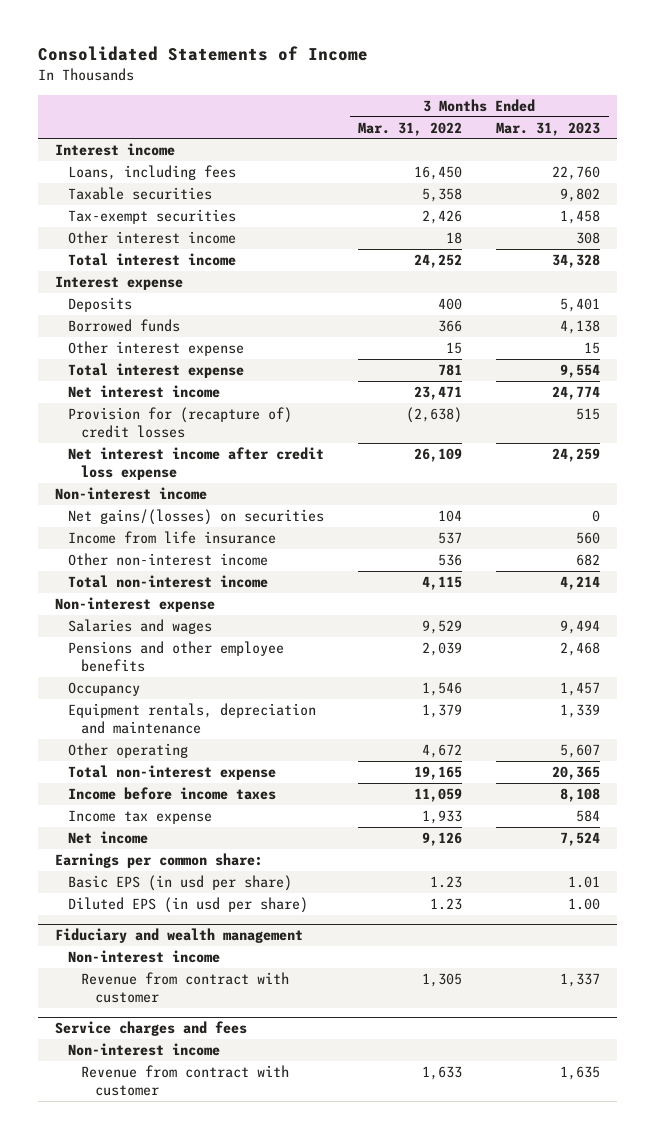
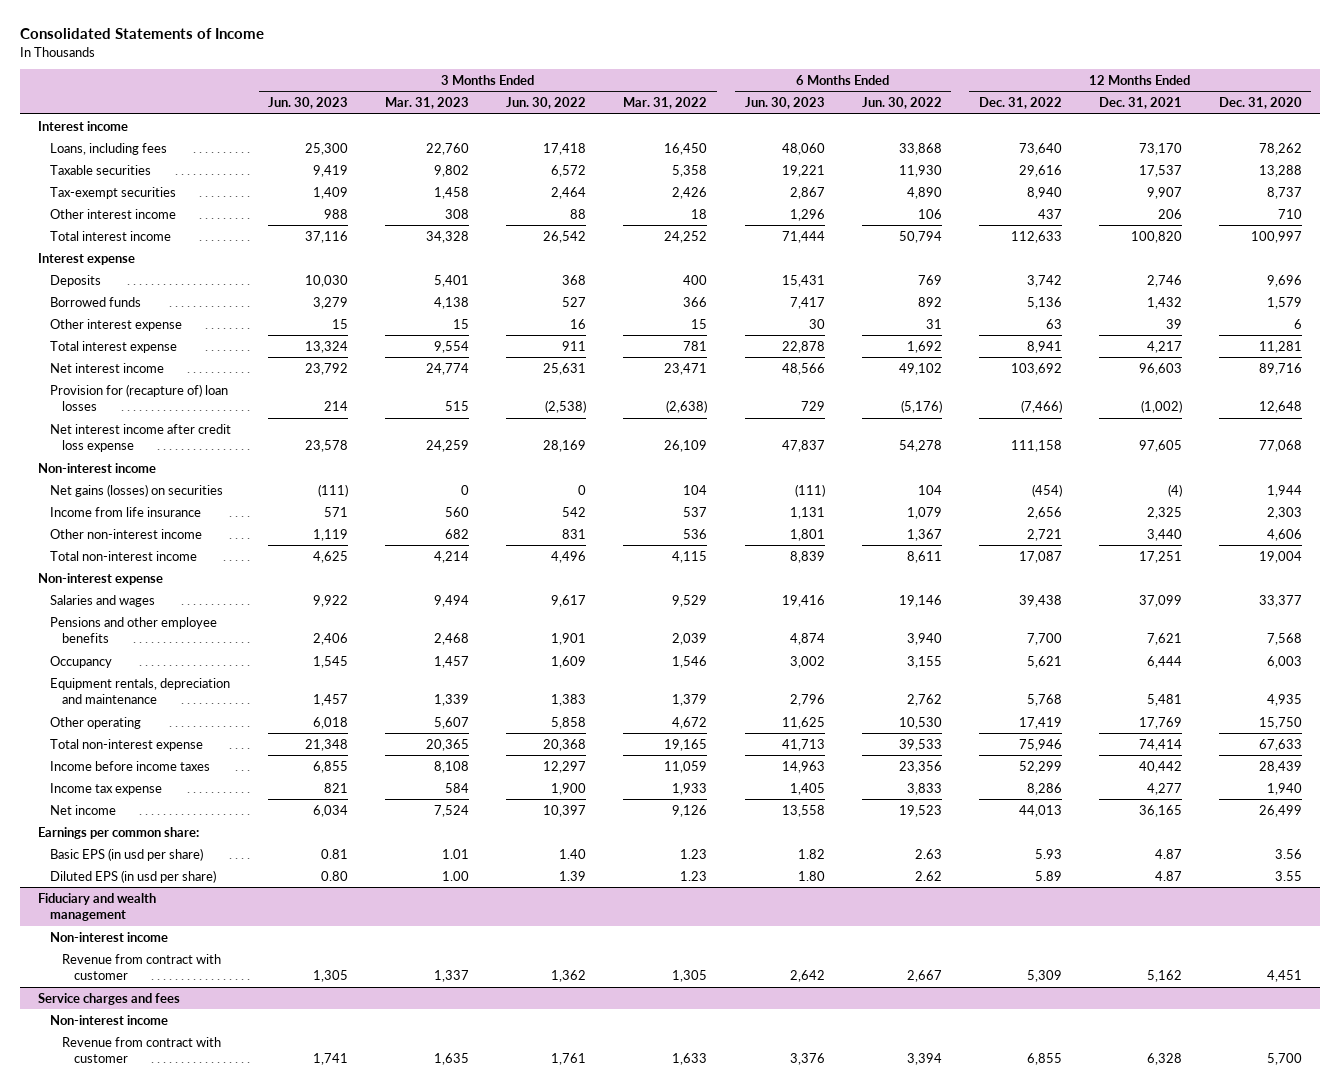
- | 3 Months Ended Mar. 31, 2022 | 3 Months Ended Mar. 31, 2023
+ | 3 Months Ended Jun. 30, 2023 | 3 Months Ended Mar. 31, 2023 | 3 Months Ended Jun. 30, 2022 | 3 Months Ended Mar. 31, 2022 | 6 Months Ended Jun. 30, 2023 | 6 Months Ended Jun. 30, 2022 | 12 Months Ended Dec. 31, 2022 | 12 Months Ended Dec. 31, 2021 | 12 Months Ended Dec. 31, 2020
- Provision for (recapture of) credit losses | (2,638) | 515
+ Provision for (recapture of) loan losses | 214 | 515 | (2,538) | (2,638) | 729 | (5,176) | (7,466) | (1,002) | 12,648
- Net gains/(losses) on securities | 104 | 0
+ Net gains (losses) on securities | (111) | 0 | 0 | 104 | (111) | 104 | (454) | (4) | 1,944

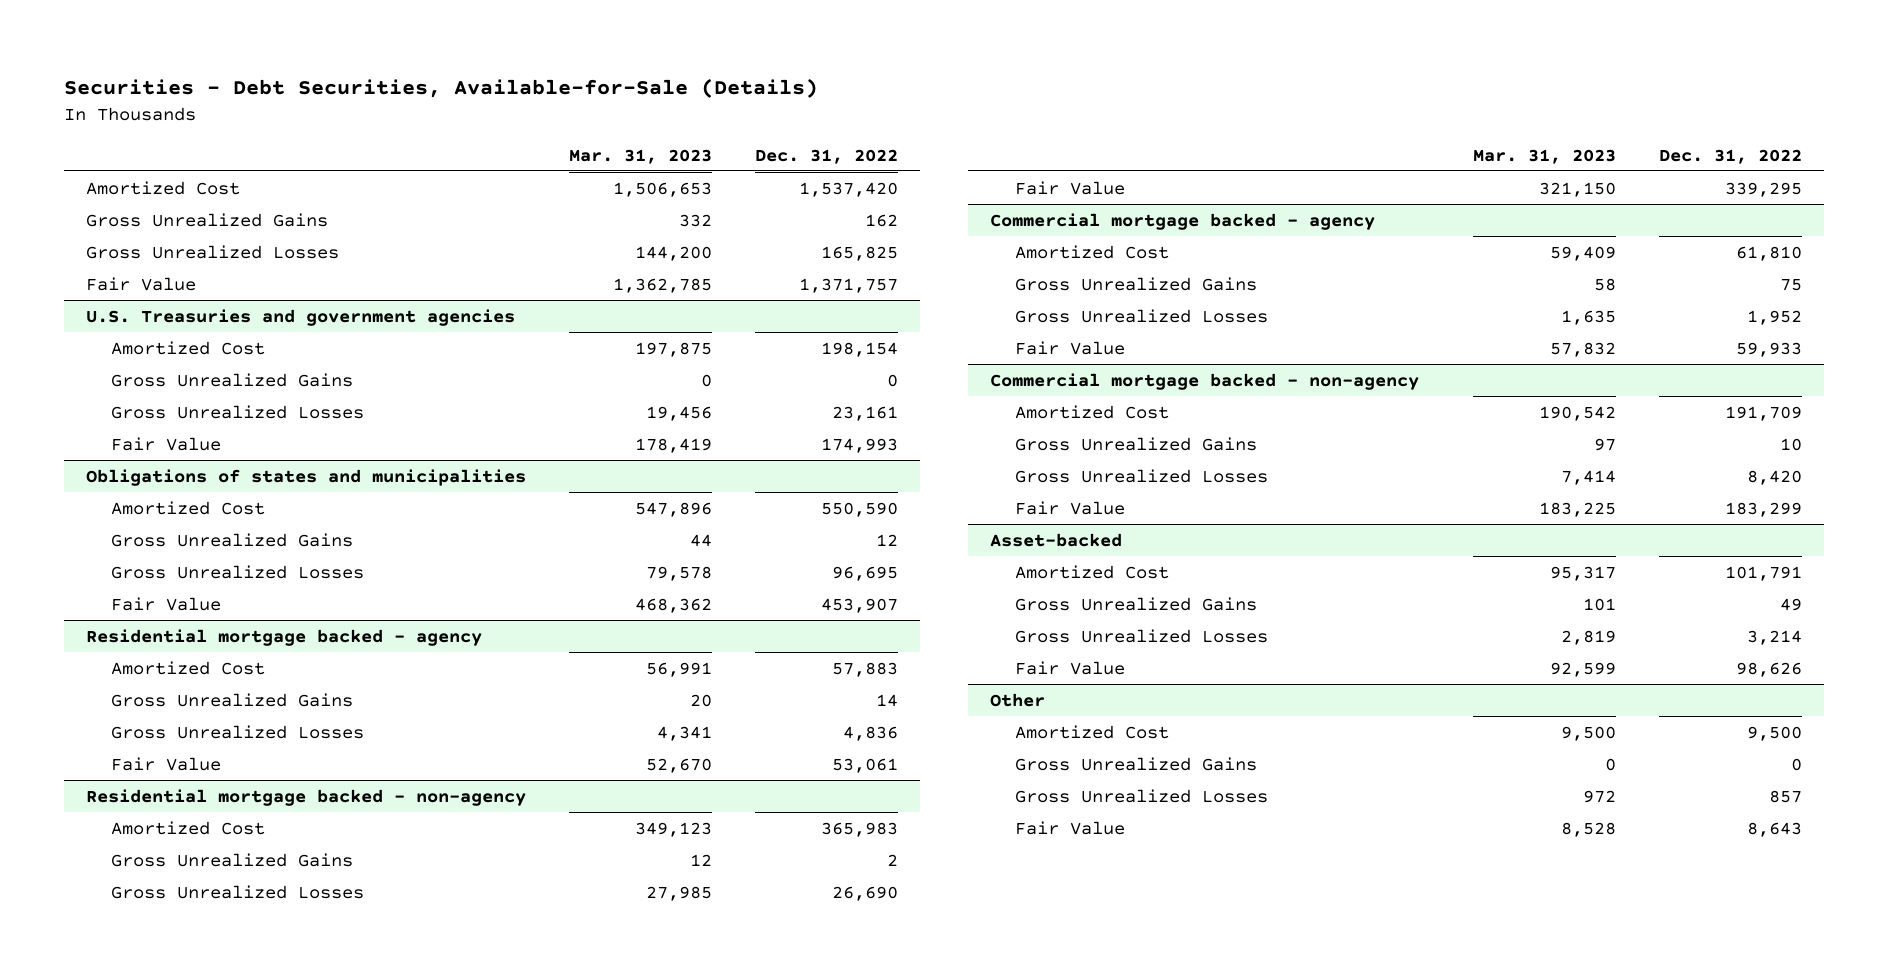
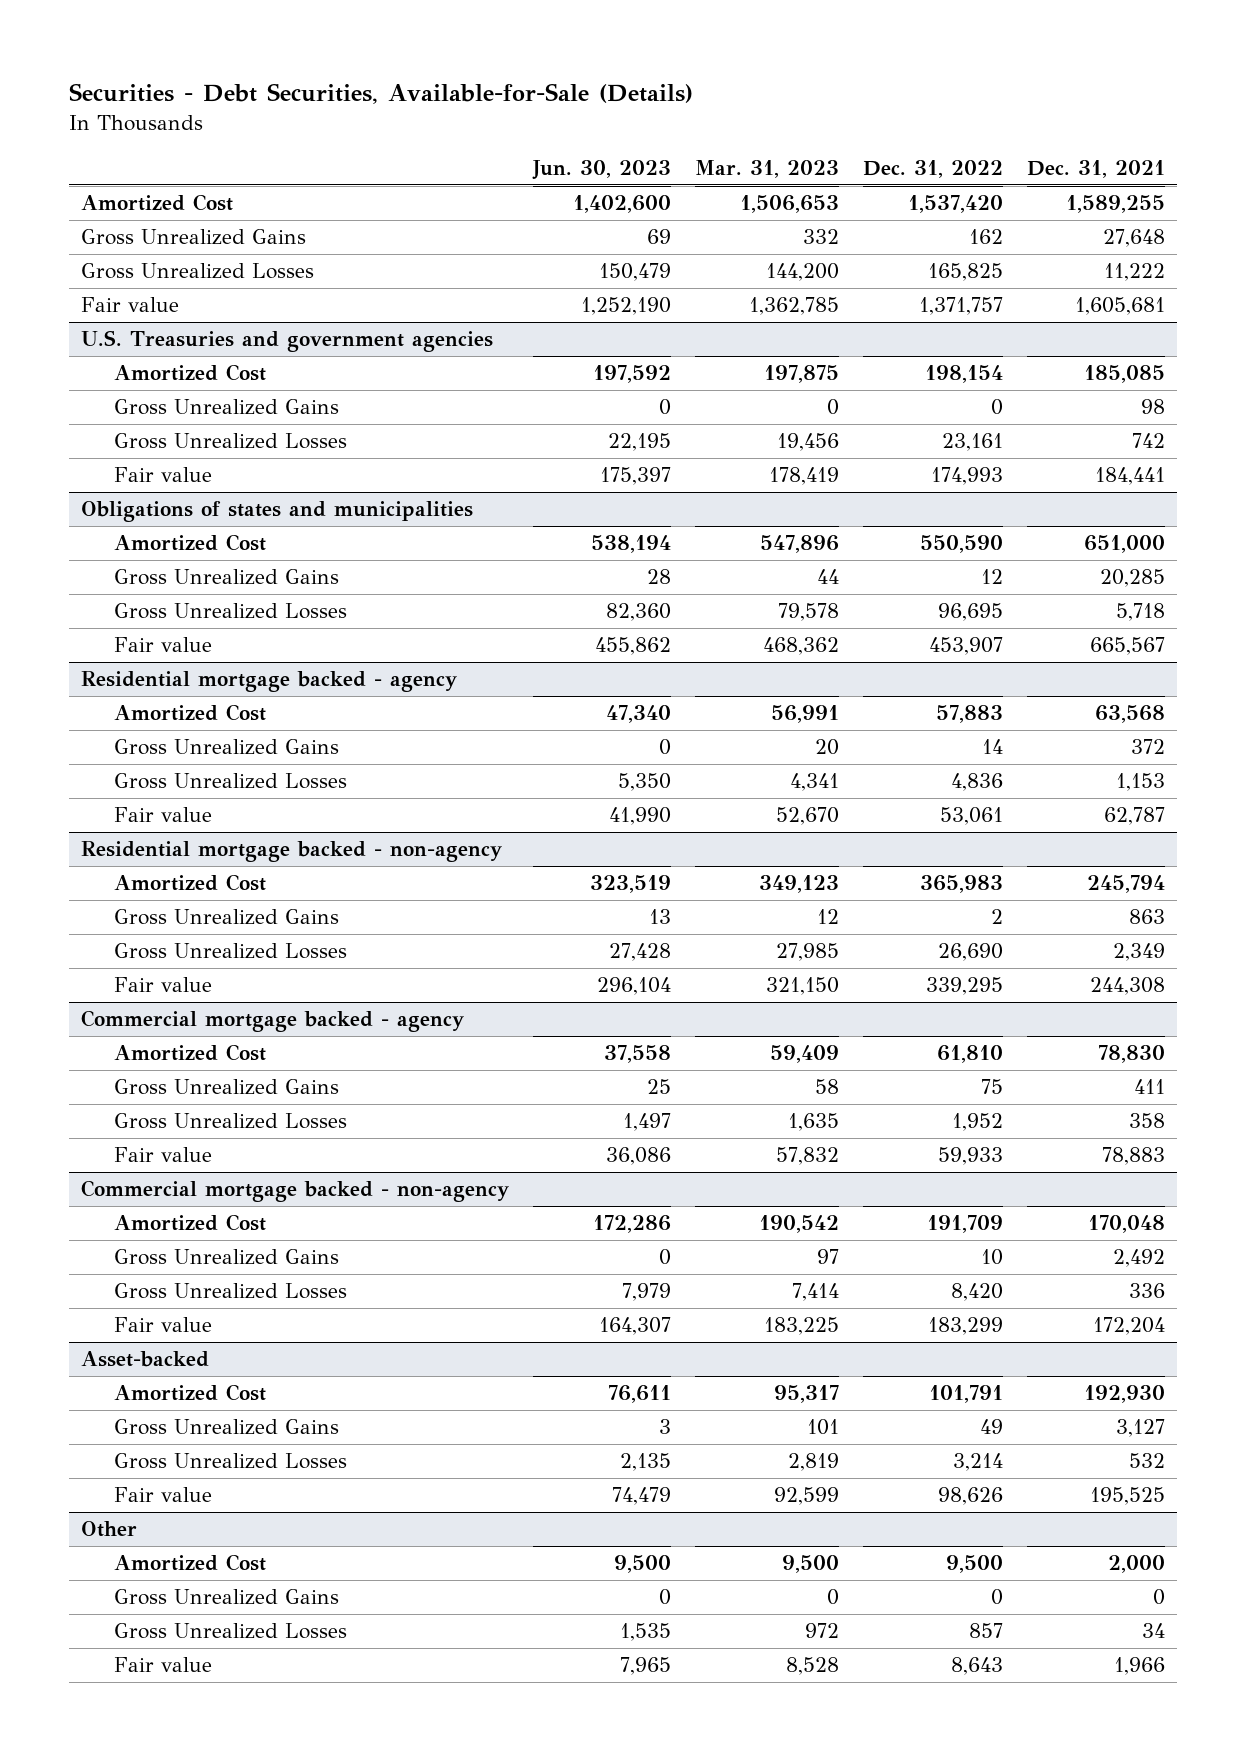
- | Mar. 31, 2023 | Dec. 31, 2022
+ | Jun. 30, 2023 | Mar. 31, 2023 | Dec. 31, 2022 | Dec. 31, 2021
- Fair Value | 1,362,785 | 1,371,757
+ Fair value | 1,252,190 | 1,362,785 | 1,371,757 | 1,605,681
@ U.S. Treasuries and government agencies
- Fair Value | 178,419 | 174,993
+ Fair value | 175,397 | 178,419 | 174,993 | 184,441
@ Obligations of states and municipalities
- Fair Value | 468,362 | 453,907
+ Fair value | 455,862 | 468,362 | 453,907 | 665,567
@ Residential mortgage backed - agency
- Fair Value | 52,670 | 53,061
+ Fair value | 41,990 | 52,670 | 53,061 | 62,787
@ Residential mortgage backed - non-agency
- Fair Value | 321,150 | 339,295
+ Fair value | 296,104 | 321,150 | 339,295 | 244,308
@ Commercial mortgage backed - agency
- Fair Value | 57,832 | 59,933
+ Fair value | 36,086 | 57,832 | 59,933 | 78,883
@ Commercial mortgage backed - non-agency
- Fair Value | 183,225 | 183,299
+ Fair value | 164,307 | 183,225 | 183,299 | 172,204
@ Asset-backed
- Fair Value | 92,599 | 98,626
+ Fair value | 74,479 | 92,599 | 98,626 | 195,525
@ Other
- Fair Value | 8,528 | 8,643
+ Fair value | 7,965 | 8,528 | 8,643 | 1,966

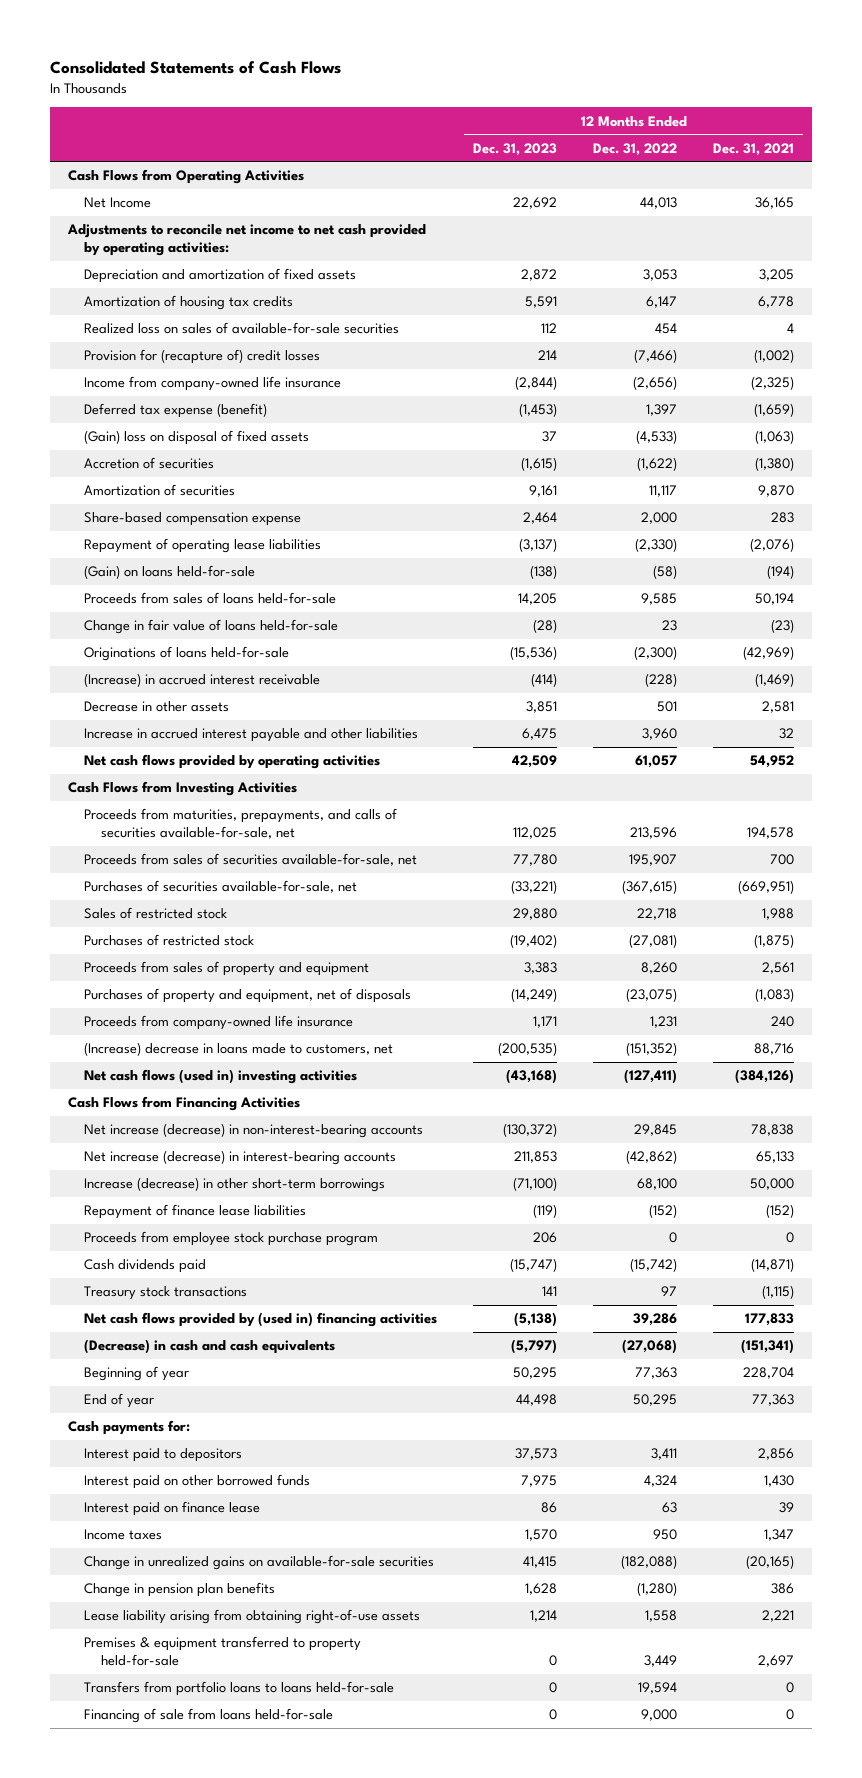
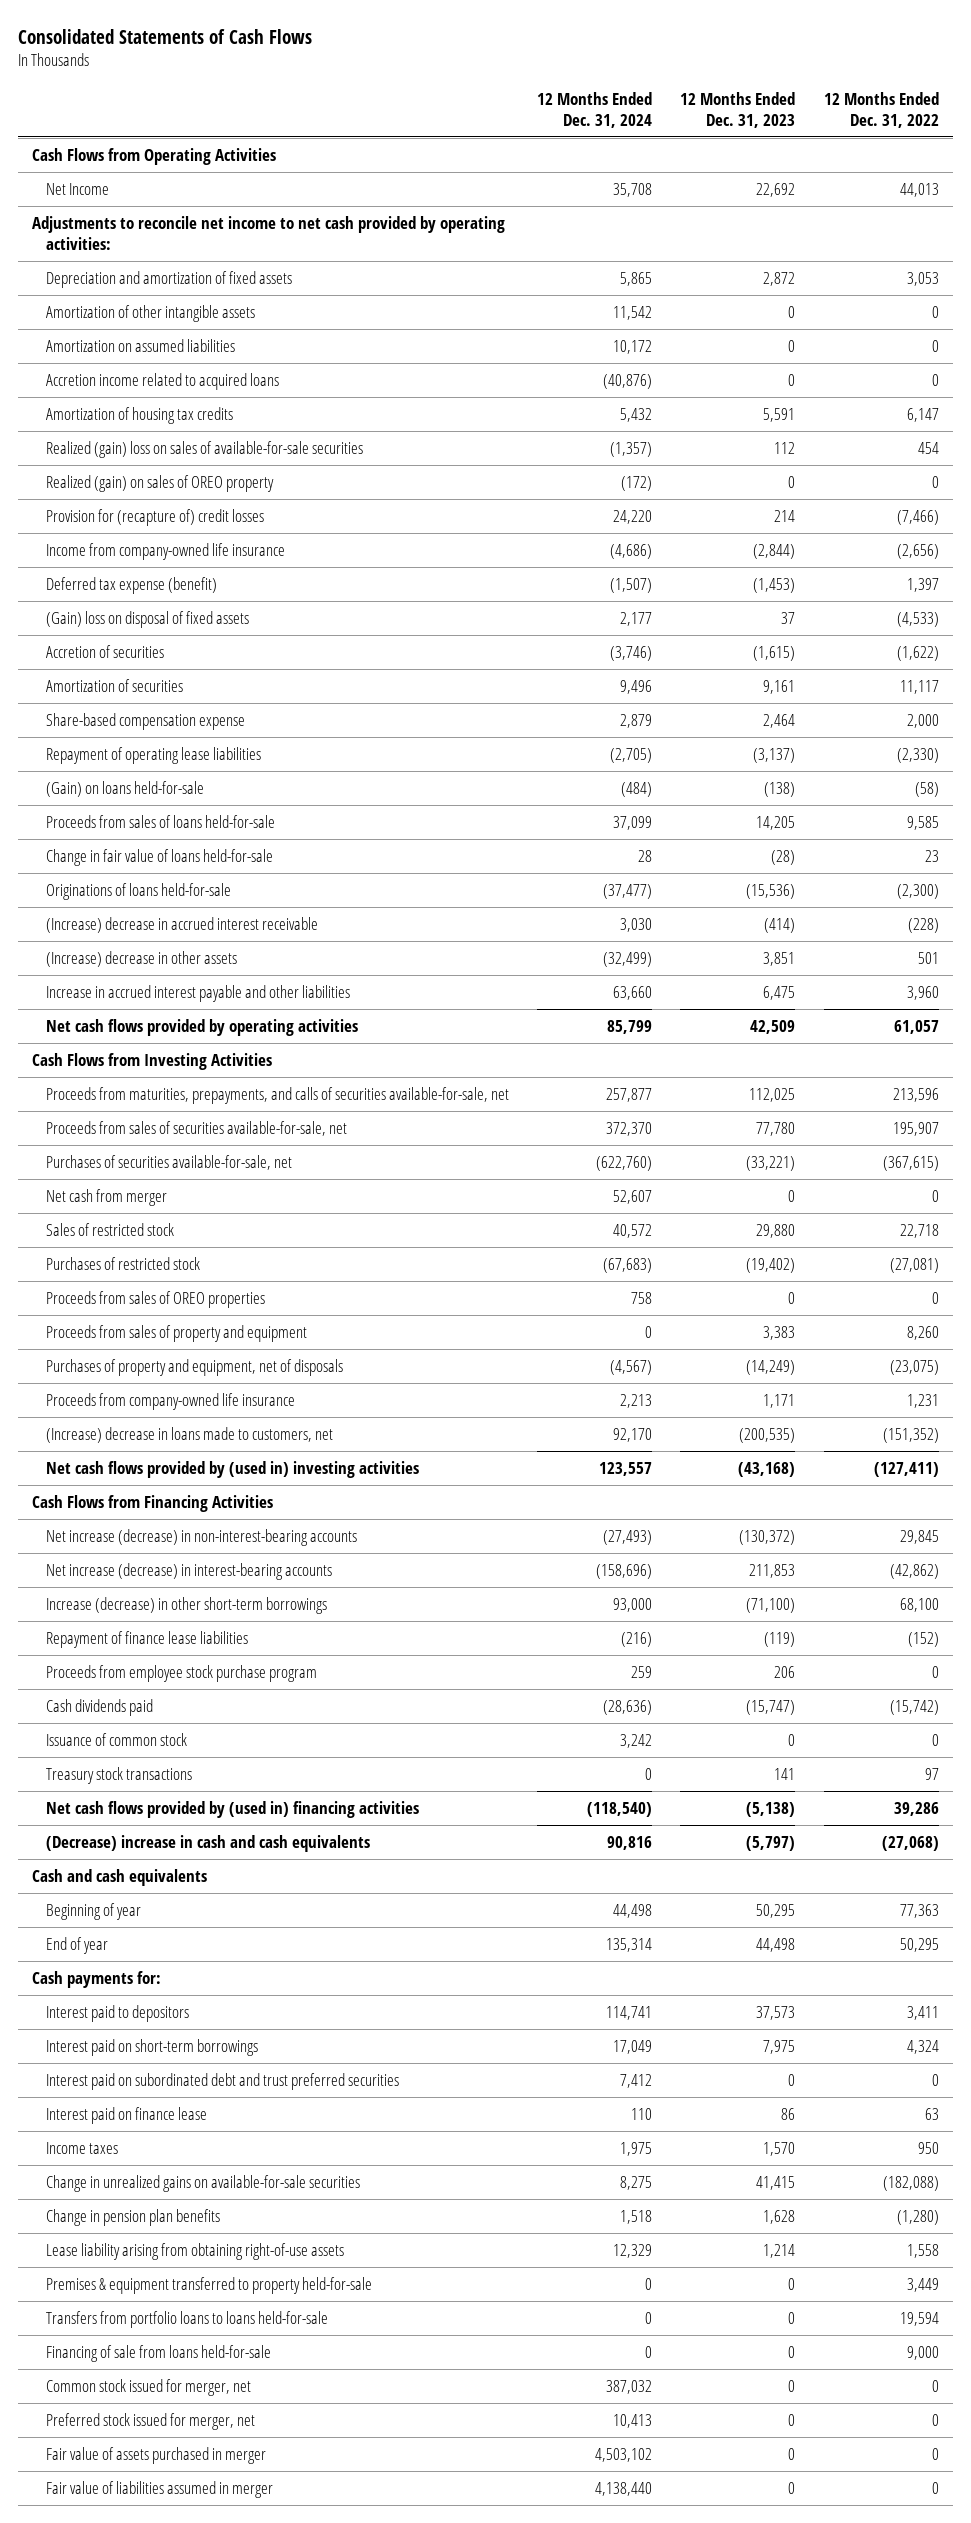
- | 12 Months Ended Dec. 31, 2023 | 12 Months Ended Dec. 31, 2022 | 12 Months Ended Dec. 31, 2021
+ | 12 Months Ended Dec. 31, 2024 | 12 Months Ended Dec. 31, 2023 | 12 Months Ended Dec. 31, 2022
+ Amortization of other intangible assets | 11,542 | 0 | 0
+ Amortization on assumed liabilities | 10,172 | 0 | 0
+ Accretion income related to acquired loans | (40,876) | 0 | 0
- Realized loss on sales of available-for-sale securities | 112 | 454 | 4
+ Realized (gain) loss on sales of available-for-sale securities | (1,357) | 112 | 454
+ Realized (gain) on sales of OREO property | (172) | 0 | 0
- (Increase) in accrued interest receivable | (414) | (228) | (1,469)
- Decrease in other assets | 3,851 | 501 | 2,581
+ (Increase) decrease in accrued interest receivable | 3,030 | (414) | (228)
+ (Increase) decrease in other assets | (32,499) | 3,851 | 501
+ Net cash from merger | 52,607 | 0 | 0
+ Proceeds from sales of OREO properties | 758 | 0 | 0
- Net cash flows (used in) investing activities | (43,168) | (127,411) | (384,126)
+ Net cash flows provided by (used in) investing activities | 123,557 | (43,168) | (127,411)
+ Issuance of common stock | 3,242 | 0 | 0
- (Decrease) in cash and cash equivalents | (5,797) | (27,068) | (151,341)
+ (Decrease) increase in cash and cash equivalents | 90,816 | (5,797) | (27,068)
+ Cash and cash equivalents
- Interest paid on other borrowed funds | 7,975 | 4,324 | 1,430
+ Interest paid on short-term borrowings | 17,049 | 7,975 | 4,324
+ Interest paid on subordinated debt and trust preferred securities | 7,412 | 0 | 0
+ Common stock issued for merger, net | 387,032 | 0 | 0
+ Preferred stock issued for merger, net | 10,413 | 0 | 0
+ Fair value of assets purchased in merger | 4,503,102 | 0 | 0
+ Fair value of liabilities assumed in merger | 4,138,440 | 0 | 0

